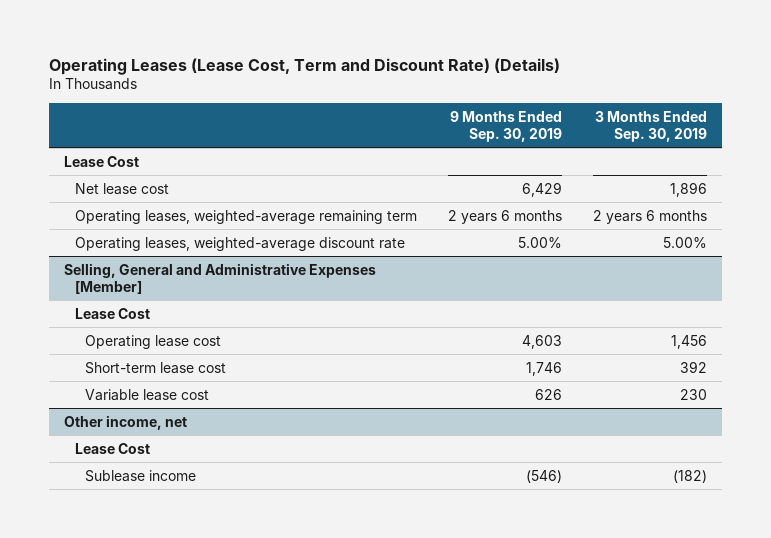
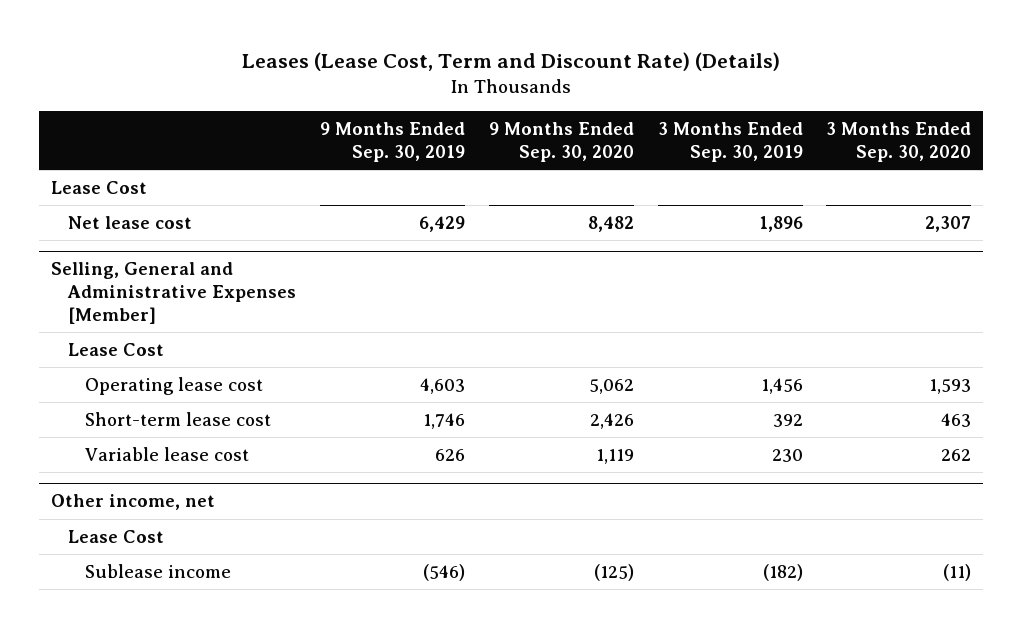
- Operating Leases (Lease Cost, Term and Discount Rate) (Details)
+ Leases (Lease Cost, Term and Discount Rate) (Details)
- | 9 Months Ended Sep. 30, 2019 | 3 Months Ended Sep. 30, 2019
+ | 9 Months Ended Sep. 30, 2019 | 9 Months Ended Sep. 30, 2020 | 3 Months Ended Sep. 30, 2019 | 3 Months Ended Sep. 30, 2020
- Operating leases, weighted-average remaining term | 2 years 6 months | 2 years 6 months
- Operating leases, weighted-average discount rate | 5.00% | 5.00%

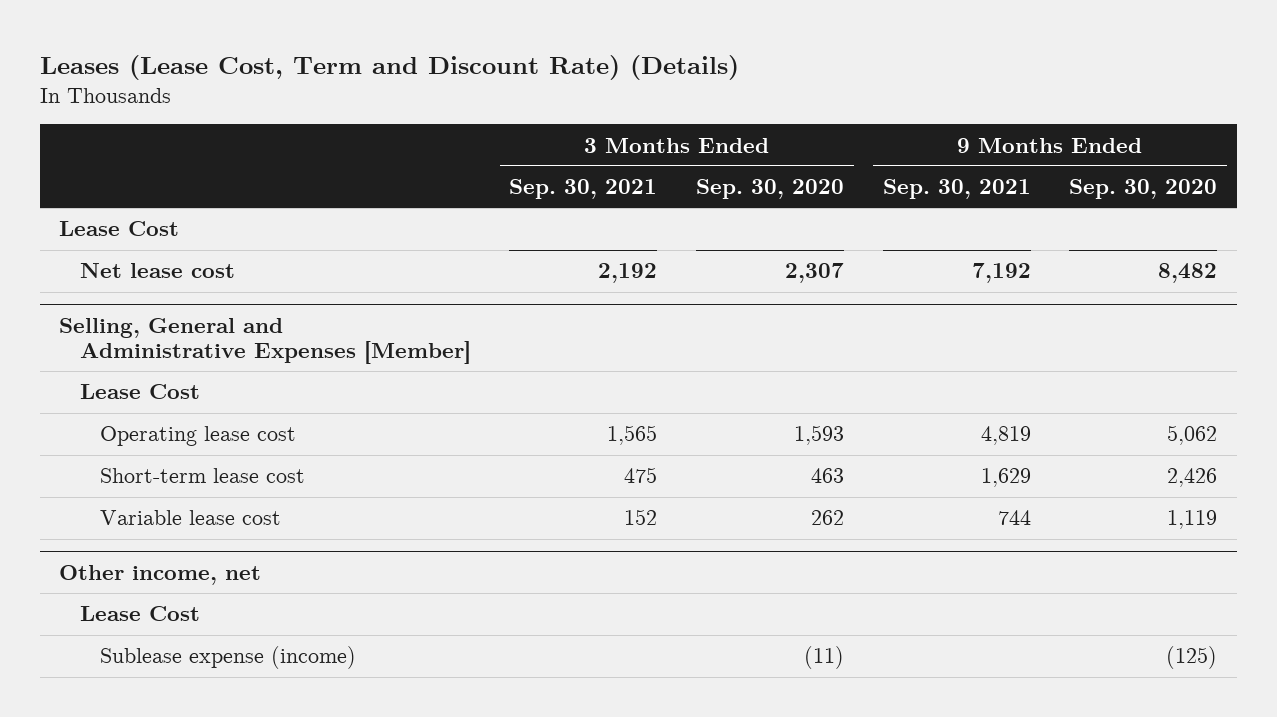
- | 9 Months Ended Sep. 30, 2019 | 9 Months Ended Sep. 30, 2020 | 3 Months Ended Sep. 30, 2019 | 3 Months Ended Sep. 30, 2020
+ | 3 Months Ended Sep. 30, 2021 | 3 Months Ended Sep. 30, 2020 | 9 Months Ended Sep. 30, 2021 | 9 Months Ended Sep. 30, 2020
@ Other income, net
- Sublease income | (546) | (125) | (182) | (11)
+ Sublease expense (income) | | (11) | | (125)

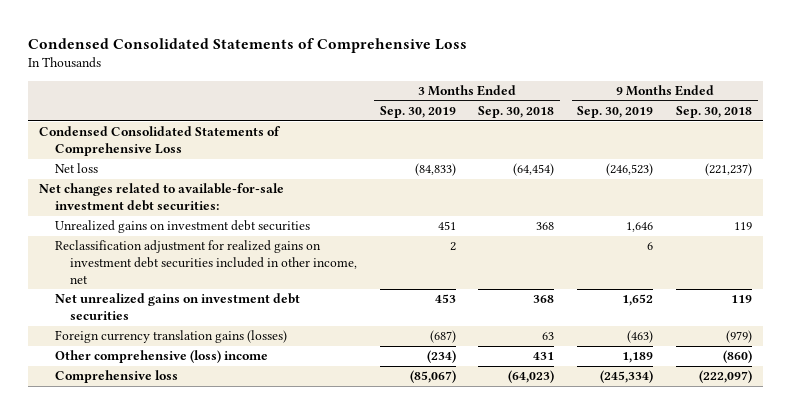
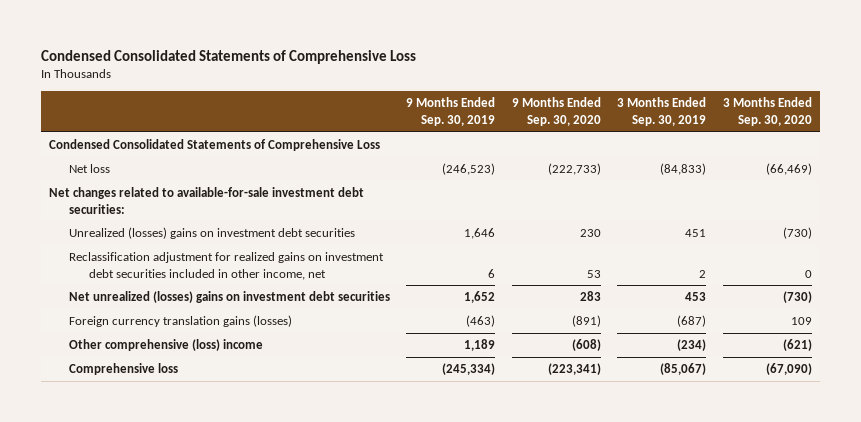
- | 3 Months Ended Sep. 30, 2019 | 3 Months Ended Sep. 30, 2018 | 9 Months Ended Sep. 30, 2019 | 9 Months Ended Sep. 30, 2018
+ | 9 Months Ended Sep. 30, 2019 | 9 Months Ended Sep. 30, 2020 | 3 Months Ended Sep. 30, 2019 | 3 Months Ended Sep. 30, 2020
- Unrealized gains on investment debt securities | 451 | 368 | 1,646 | 119
+ Unrealized (losses) gains on investment debt securities | 1,646 | 230 | 451 | (730)
- Net unrealized gains on investment debt securities | 453 | 368 | 1,652 | 119
+ Net unrealized (losses) gains on investment debt securities | 1,652 | 283 | 453 | (730)

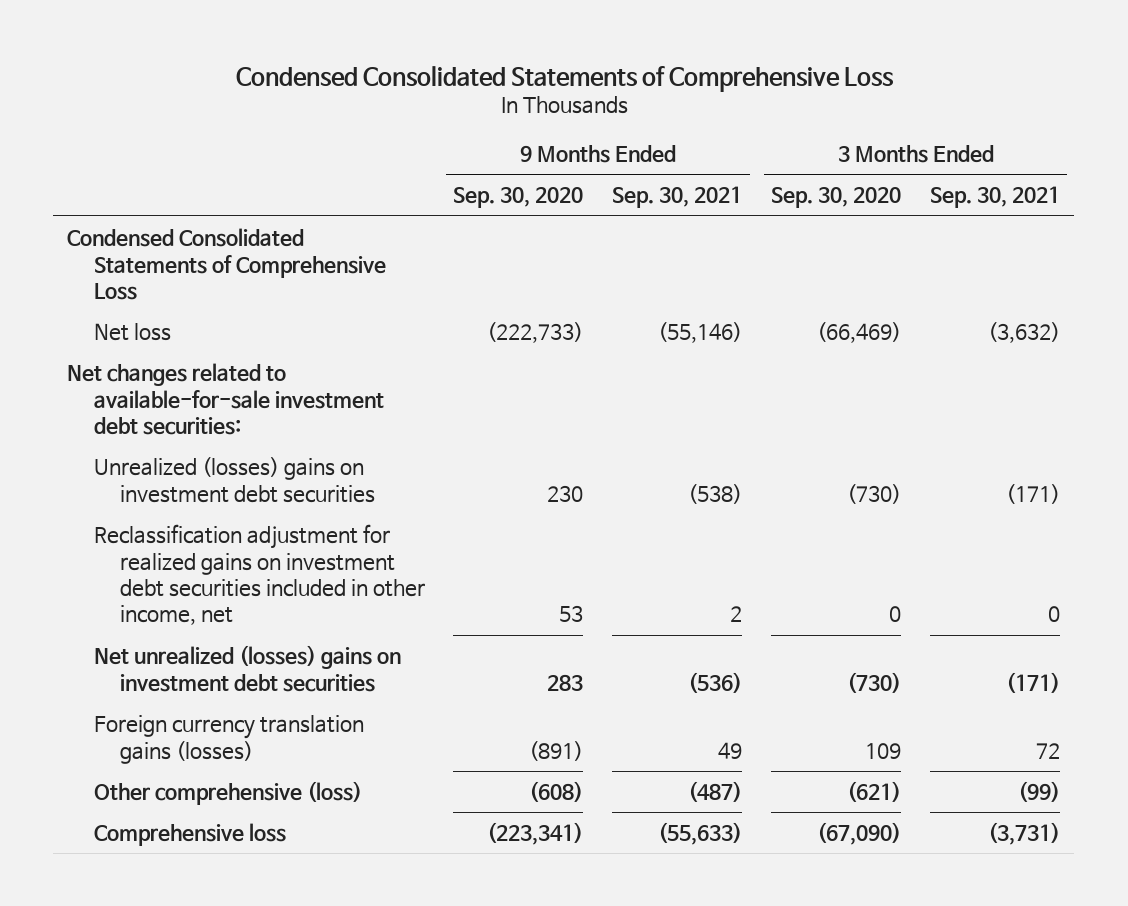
- | 9 Months Ended Sep. 30, 2019 | 9 Months Ended Sep. 30, 2020 | 3 Months Ended Sep. 30, 2019 | 3 Months Ended Sep. 30, 2020
+ | 9 Months Ended Sep. 30, 2020 | 9 Months Ended Sep. 30, 2021 | 3 Months Ended Sep. 30, 2020 | 3 Months Ended Sep. 30, 2021
- Other comprehensive (loss) income | 1,189 | (608) | (234) | (621)
+ Other comprehensive (loss) | (608) | (487) | (621) | (99)

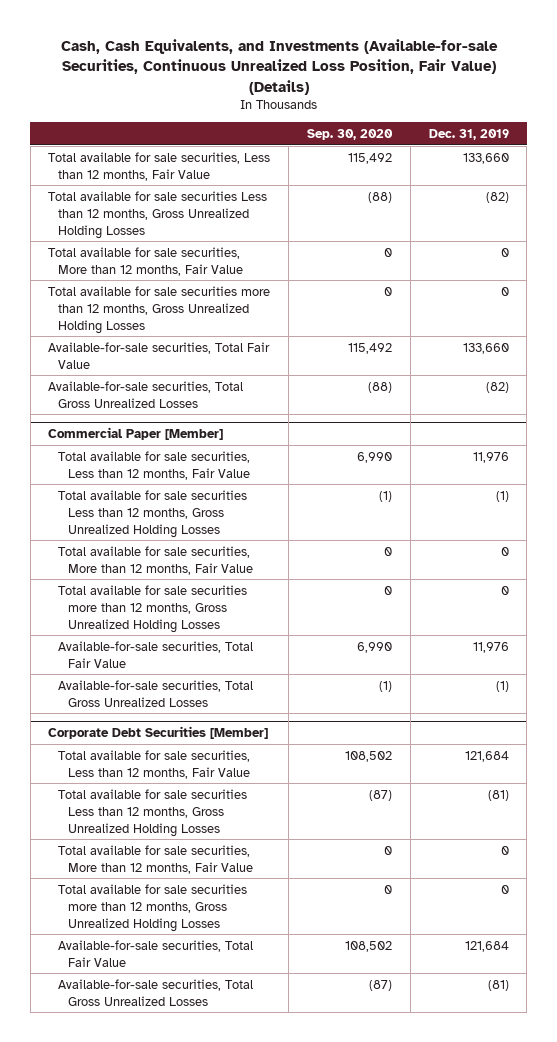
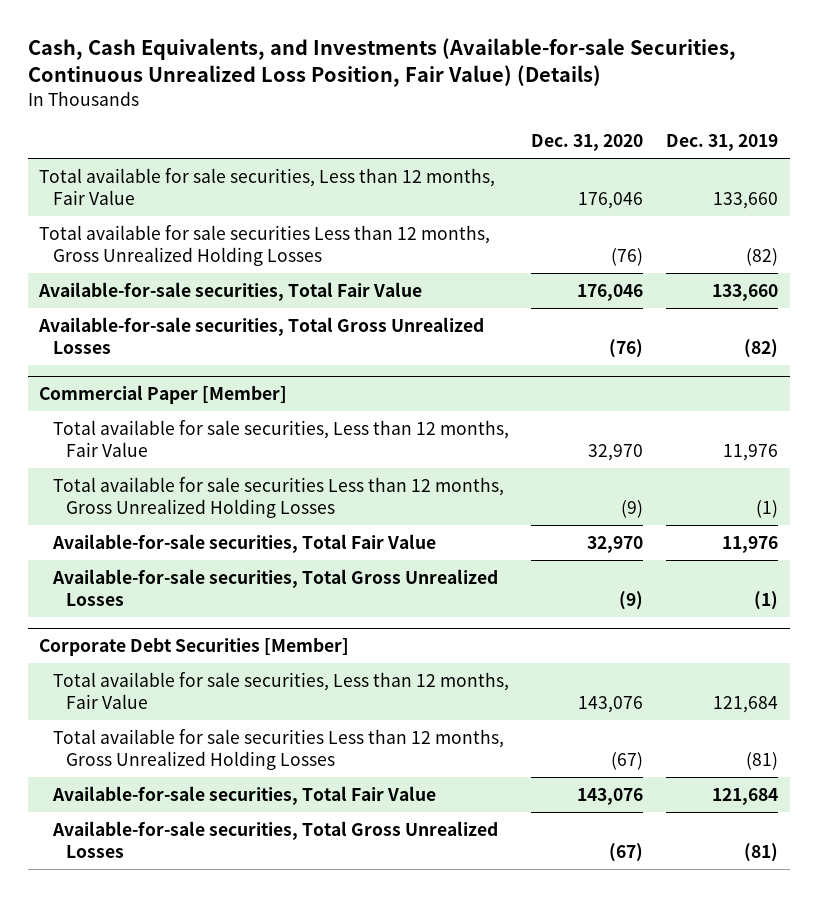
- | Sep. 30, 2020 | Dec. 31, 2019
+ | Dec. 31, 2020 | Dec. 31, 2019
- Total available for sale securities, More than 12 months, Fair Value | 0 | 0
- Total available for sale securities more than 12 months, Gross Unrealized Holding Losses | 0 | 0
@ Commercial Paper [Member]
- Total available for sale securities, More than 12 months, Fair Value | 0 | 0
- Total available for sale securities more than 12 months, Gross Unrealized Holding Losses | 0 | 0
@ Corporate Debt Securities [Member]
- Total available for sale securities, More than 12 months, Fair Value | 0 | 0
- Total available for sale securities more than 12 months, Gross Unrealized Holding Losses | 0 | 0

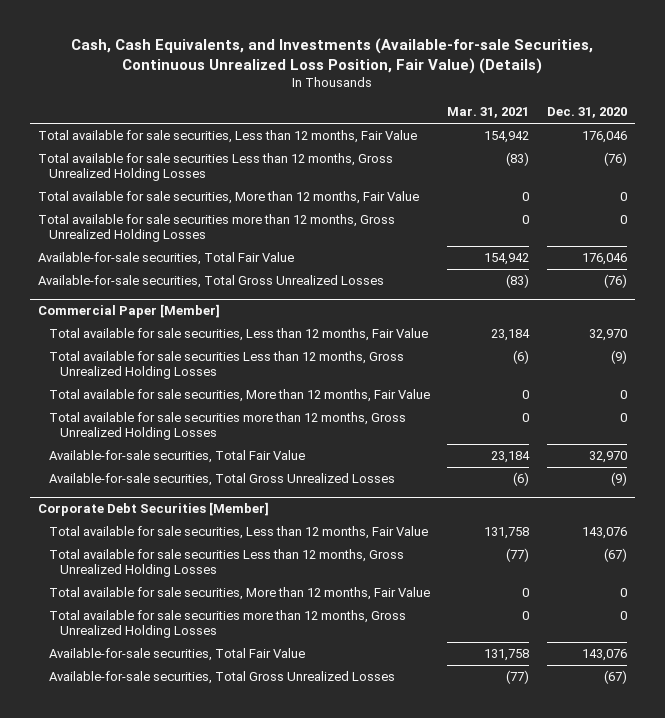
- | Dec. 31, 2020 | Dec. 31, 2019
+ | Mar. 31, 2021 | Dec. 31, 2020
+ Total available for sale securities, More than 12 months, Fair Value | 0 | 0
+ Total available for sale securities more than 12 months, Gross Unrealized Holding Losses | 0 | 0
@ Commercial Paper [Member]
+ Total available for sale securities, More than 12 months, Fair Value | 0 | 0
+ Total available for sale securities more than 12 months, Gross Unrealized Holding Losses | 0 | 0
@ Corporate Debt Securities [Member]
+ Total available for sale securities, More than 12 months, Fair Value | 0 | 0
+ Total available for sale securities more than 12 months, Gross Unrealized Holding Losses | 0 | 0

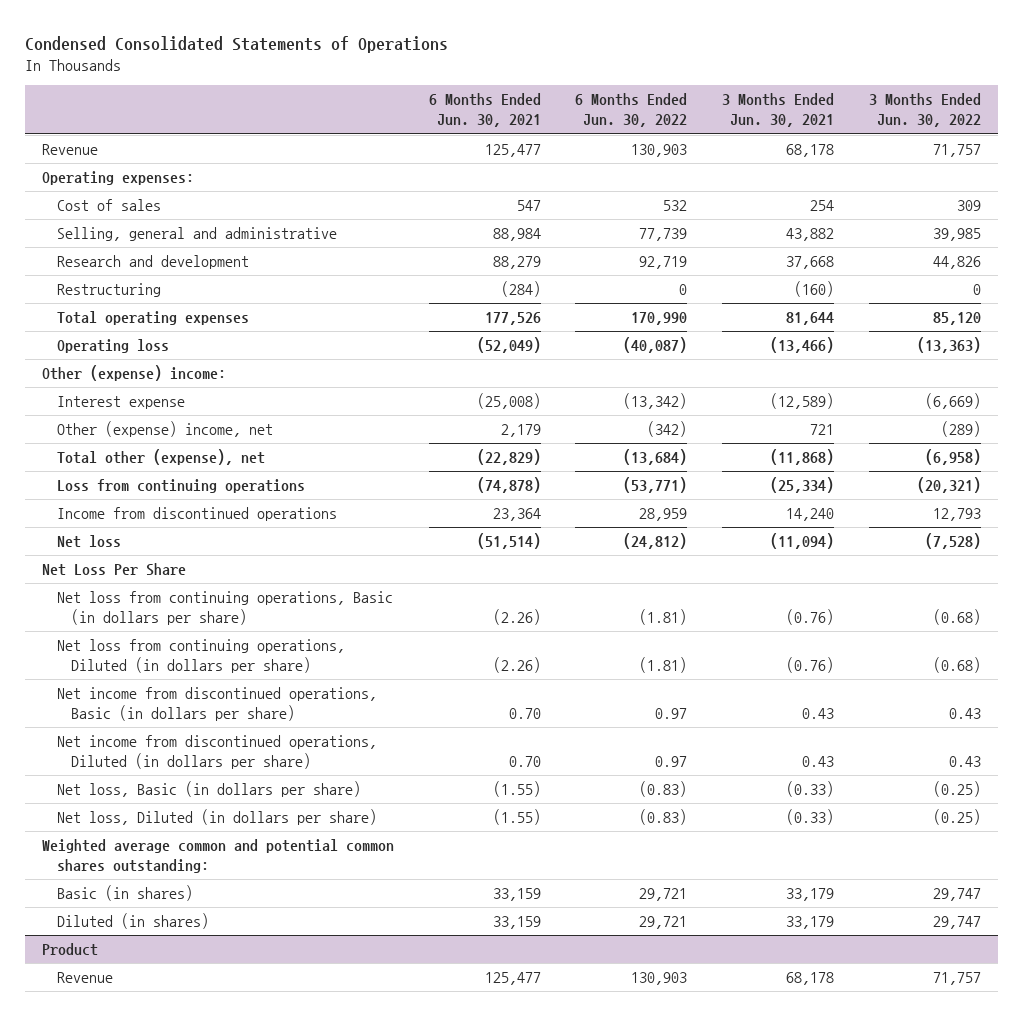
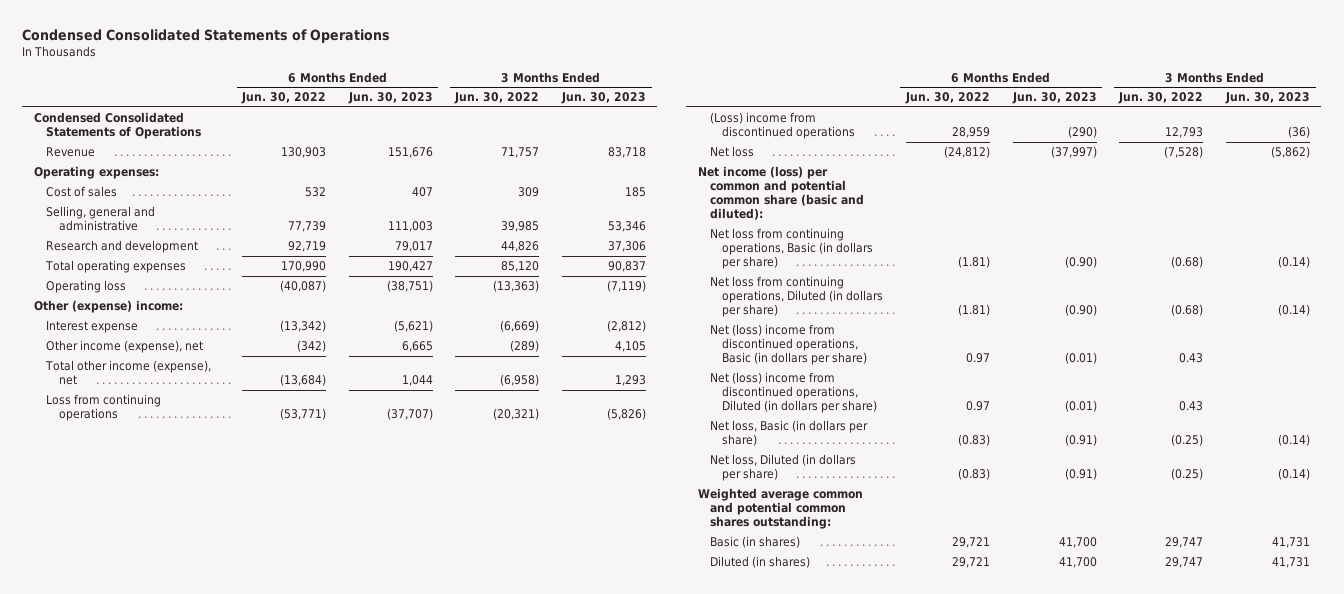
- | 6 Months Ended Jun. 30, 2021 | 6 Months Ended Jun. 30, 2022 | 3 Months Ended Jun. 30, 2021 | 3 Months Ended Jun. 30, 2022
+ | 6 Months Ended Jun. 30, 2022 | 6 Months Ended Jun. 30, 2023 | 3 Months Ended Jun. 30, 2022 | 3 Months Ended Jun. 30, 2023
+ Condensed Consolidated Statements of Operations
- Restructuring | (284) | 0 | (160) | 0
- Other (expense) income, net | 2,179 | (342) | 721 | (289)
- Total other (expense), net | (22,829) | (13,684) | (11,868) | (6,958)
+ Other income (expense), net | (342) | 6,665 | (289) | 4,105
+ Total other income (expense), net | (13,684) | 1,044 | (6,958) | 1,293
- Income from discontinued operations | 23,364 | 28,959 | 14,240 | 12,793
+ (Loss) income from discontinued operations | 28,959 | (290) | 12,793 | (36)
- Net Loss Per Share
+ Net income (loss) per common and potential common share (basic and diluted):
- Net income from discontinued operations, Basic (in dollars per share) | 0.70 | 0.97 | 0.43 | 0.43
- Net income from discontinued operations, Diluted (in dollars per share) | 0.70 | 0.97 | 0.43 | 0.43
+ Net (loss) income from discontinued operations, Basic (in dollars per share) | 0.97 | (0.01) | 0.43 |
+ Net (loss) income from discontinued operations, Diluted (in dollars per share) | 0.97 | (0.01) | 0.43 |
- Product
- Revenue | 125,477 | 130,903 | 68,178 | 71,757

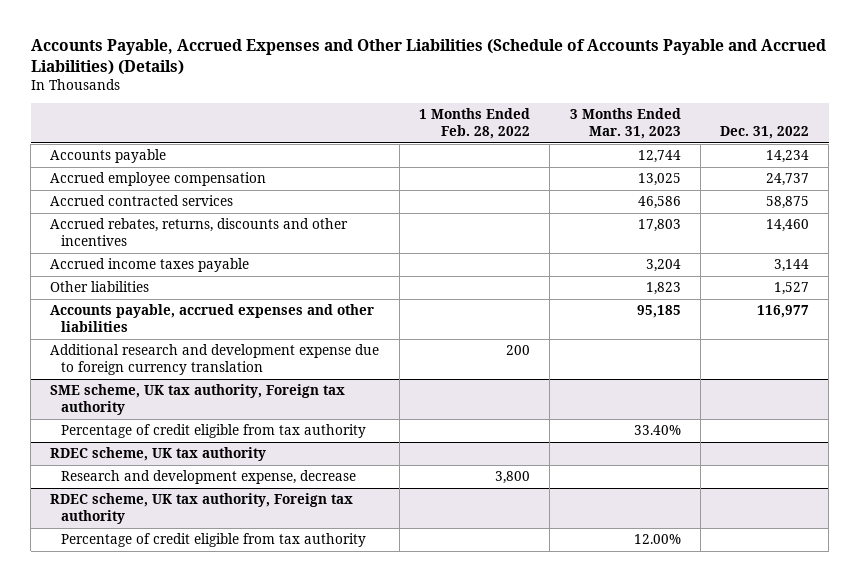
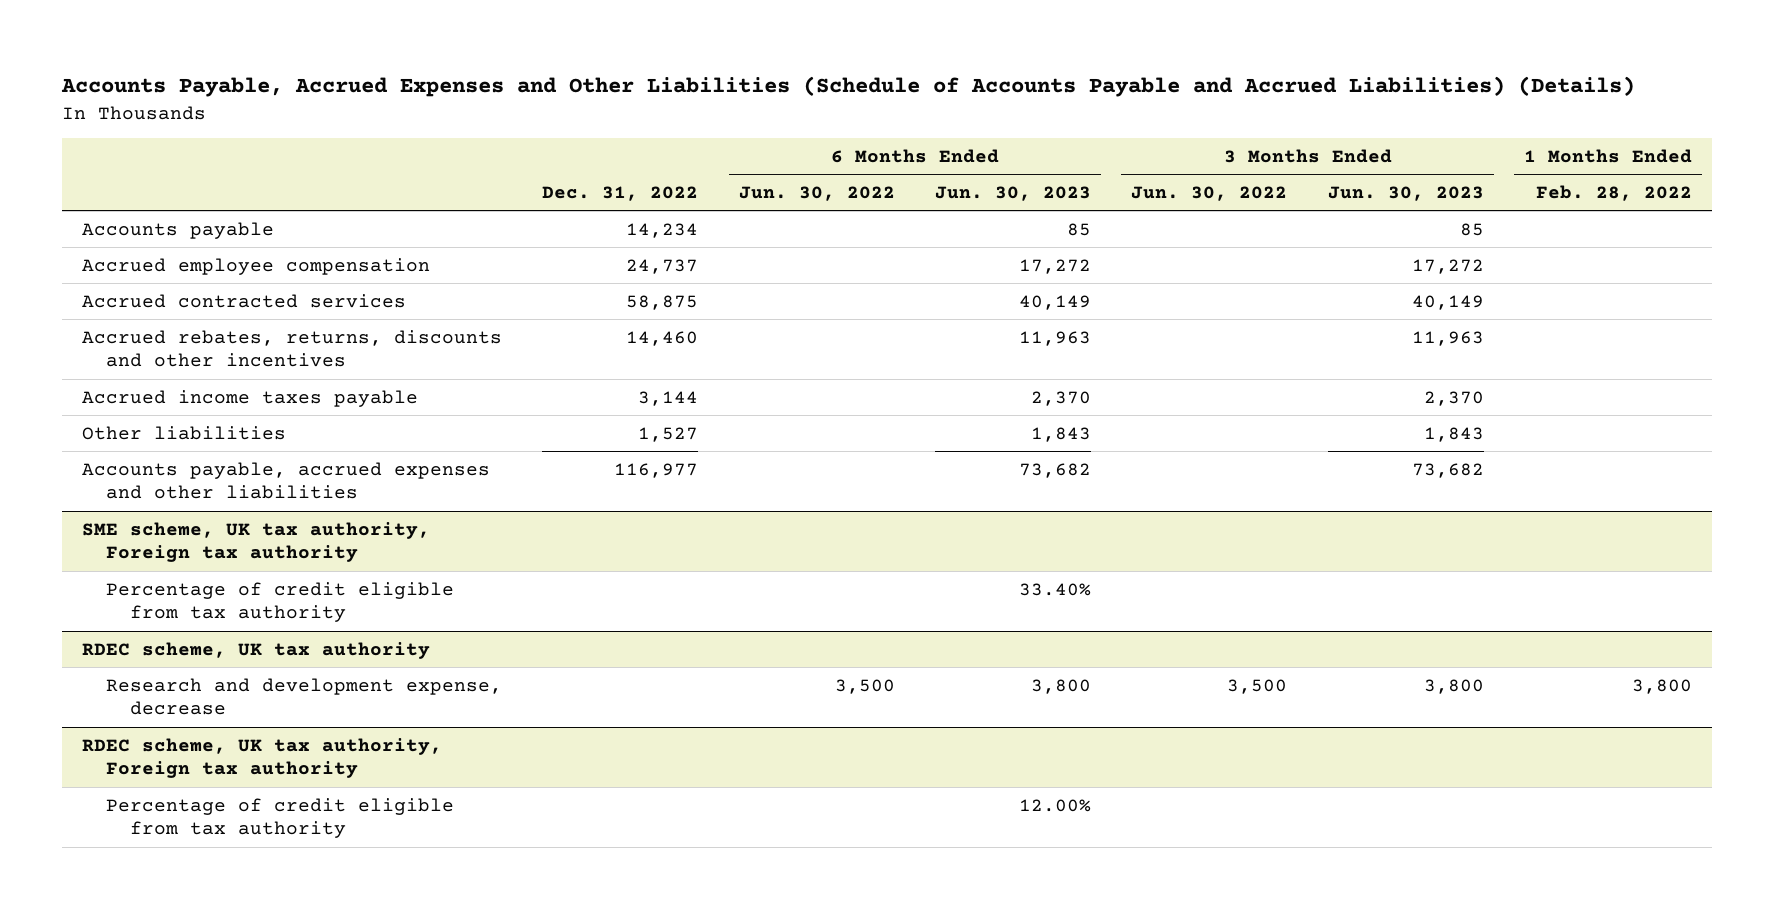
- | 1 Months Ended Feb. 28, 2022 | 3 Months Ended Mar. 31, 2023 | Dec. 31, 2022
+ | Dec. 31, 2022 | 6 Months Ended Jun. 30, 2022 | 6 Months Ended Jun. 30, 2023 | 3 Months Ended Jun. 30, 2022 | 3 Months Ended Jun. 30, 2023 | 1 Months Ended Feb. 28, 2022
- Additional research and development expense due to foreign currency translation | 200 | |

